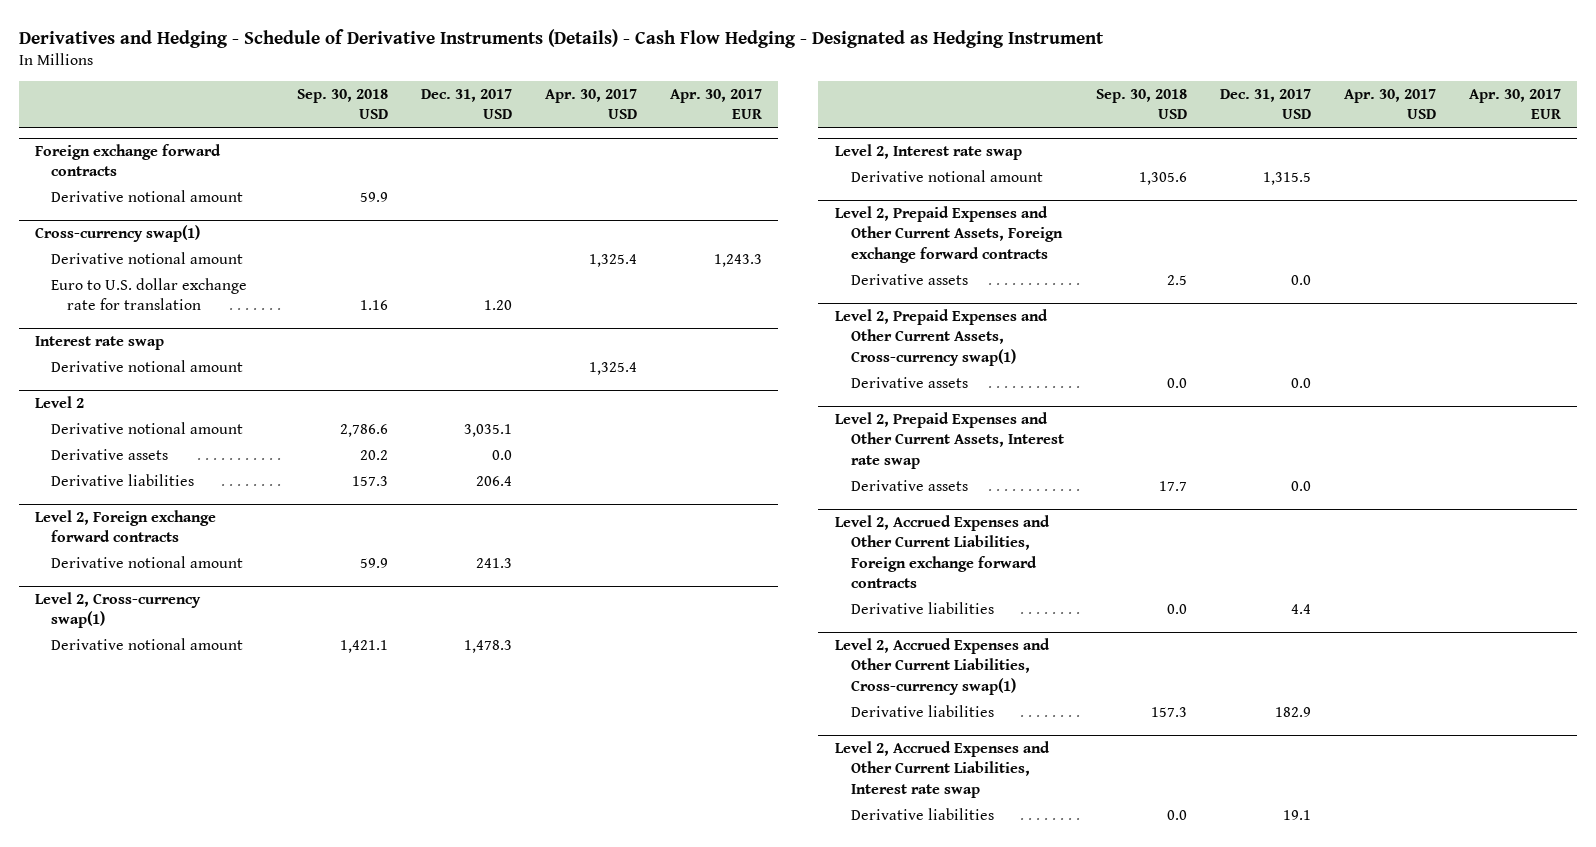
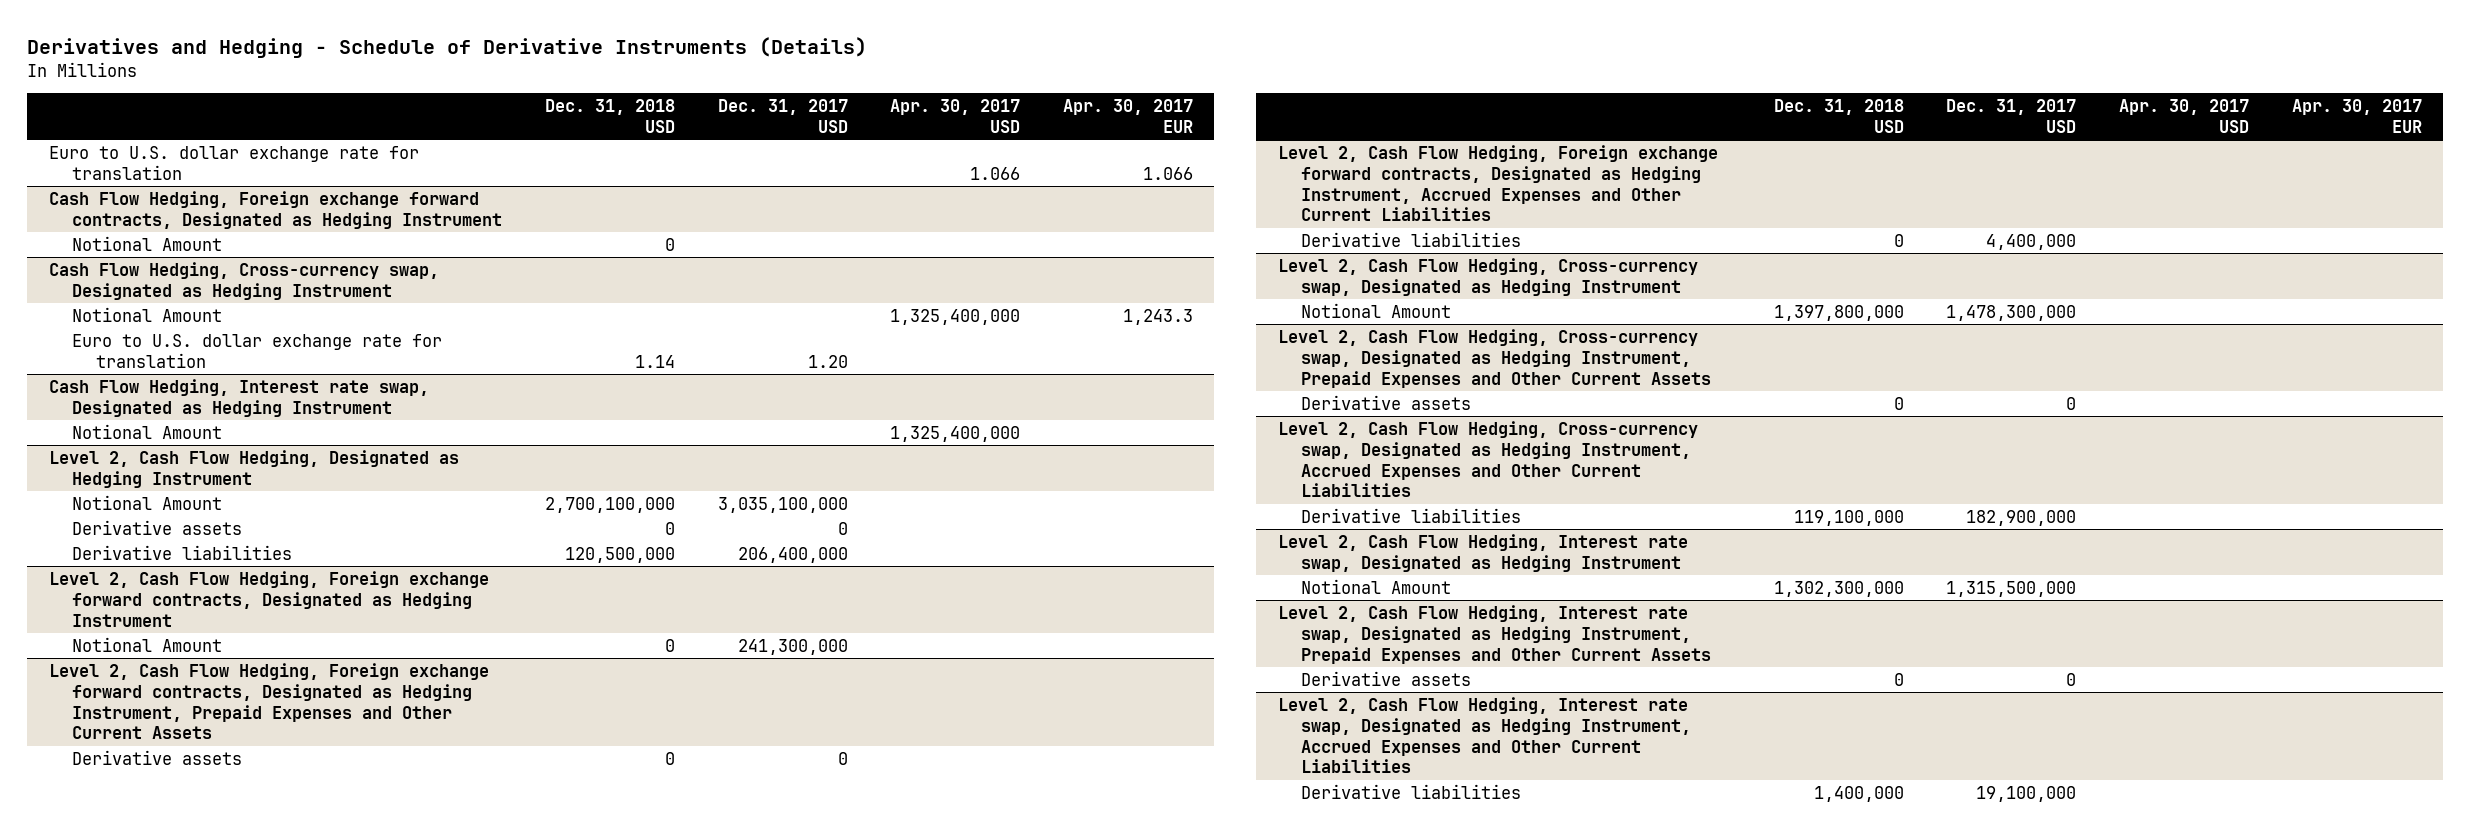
- Derivatives and Hedging - Schedule of Derivative Instruments (Details) - Cash Flow Hedging - Designated as Hedging Instrument
+ Derivatives and Hedging - Schedule of Derivative Instruments (Details)
- | Sep. 30, 2018 USD | Dec. 31, 2017 USD | Apr. 30, 2017 USD | Apr. 30, 2017 EUR
+ | Dec. 31, 2018 USD | Dec. 31, 2017 USD | Apr. 30, 2017 USD | Apr. 30, 2017 EUR
- Foreign exchange forward contracts
- Derivative notional amount | 59.9 | | |
- Cross-currency swap(1)
- Derivative notional amount | | | 1,325.4 | 1,243.3
+ Euro to U.S. dollar exchange rate for translation | | | 1.066 | 1.066
+ Cash Flow Hedging, Foreign exchange forward contracts, Designated as Hedging Instrument
+ Notional Amount | 0 | | |
+ Cash Flow Hedging, Cross-currency swap, Designated as Hedging Instrument
+ Notional Amount | | | 1,325,400,000 | 1,243.3
- Interest rate swap
- Derivative notional amount | | | 1,325.4 |
- Level 2
- Derivative notional amount | 2,786.6 | 3,035.1 | |
- Derivative assets | 20.2 | 0.0 | |
- Derivative liabilities | 157.3 | 206.4 | |
- Level 2, Foreign exchange forward contracts
- Derivative notional amount | 59.9 | 241.3 | |
- Level 2, Cross-currency swap(1)
- Derivative notional amount | 1,421.1 | 1,478.3 | |
- Level 2, Interest rate swap
- Derivative notional amount | 1,305.6 | 1,315.5 | |
- Level 2, Prepaid Expenses and Other Current Assets, Foreign exchange forward contracts
- Derivative assets | 2.5 | 0.0 | |
- Level 2, Prepaid Expenses and Other Current Assets, Cross-currency swap(1)
- Derivative assets | 0.0 | 0.0 | |
- Level 2, Prepaid Expenses and Other Current Assets, Interest rate swap
- Derivative assets | 17.7 | 0.0 | |
- Level 2, Accrued Expenses and Other Current Liabilities, Foreign exchange forward contracts
- Derivative liabilities | 0.0 | 4.4 | |
- Level 2, Accrued Expenses and Other Current Liabilities, Cross-currency swap(1)
- Derivative liabilities | 157.3 | 182.9 | |
- Level 2, Accrued Expenses and Other Current Liabilities, Interest rate swap
- Derivative liabilities | 0.0 | 19.1 | |
+ Cash Flow Hedging, Interest rate swap, Designated as Hedging Instrument
+ Notional Amount | | | 1,325,400,000 |
+ Level 2, Cash Flow Hedging, Designated as Hedging Instrument
+ Notional Amount | 2,700,100,000 | 3,035,100,000 | |
+ Derivative assets | 0 | 0 | |
+ Derivative liabilities | 120,500,000 | 206,400,000 | |
+ Level 2, Cash Flow Hedging, Foreign exchange forward contracts, Designated as Hedging Instrument
+ Notional Amount | 0 | 241,300,000 | |
+ Level 2, Cash Flow Hedging, Foreign exchange forward contracts, Designated as Hedging Instrument, Prepaid Expenses and Other Current Assets
+ Derivative assets | 0 | 0 | |
+ Level 2, Cash Flow Hedging, Foreign exchange forward contracts, Designated as Hedging Instrument, Accrued Expenses and Other Current Liabilities
+ Derivative liabilities | 0 | 4,400,000 | |
+ Level 2, Cash Flow Hedging, Cross-currency swap, Designated as Hedging Instrument
+ Notional Amount | 1,397,800,000 | 1,478,300,000 | |
+ Level 2, Cash Flow Hedging, Cross-currency swap, Designated as Hedging Instrument, Prepaid Expenses and Other Current Assets
+ Derivative assets | 0 | 0 | |
+ Level 2, Cash Flow Hedging, Cross-currency swap, Designated as Hedging Instrument, Accrued Expenses and Other Current Liabilities
+ Derivative liabilities | 119,100,000 | 182,900,000 | |
+ Level 2, Cash Flow Hedging, Interest rate swap, Designated as Hedging Instrument
+ Notional Amount | 1,302,300,000 | 1,315,500,000 | |
+ Level 2, Cash Flow Hedging, Interest rate swap, Designated as Hedging Instrument, Prepaid Expenses and Other Current Assets
+ Derivative assets | 0 | 0 | |
+ Level 2, Cash Flow Hedging, Interest rate swap, Designated as Hedging Instrument, Accrued Expenses and Other Current Liabilities
+ Derivative liabilities | 1,400,000 | 19,100,000 | |

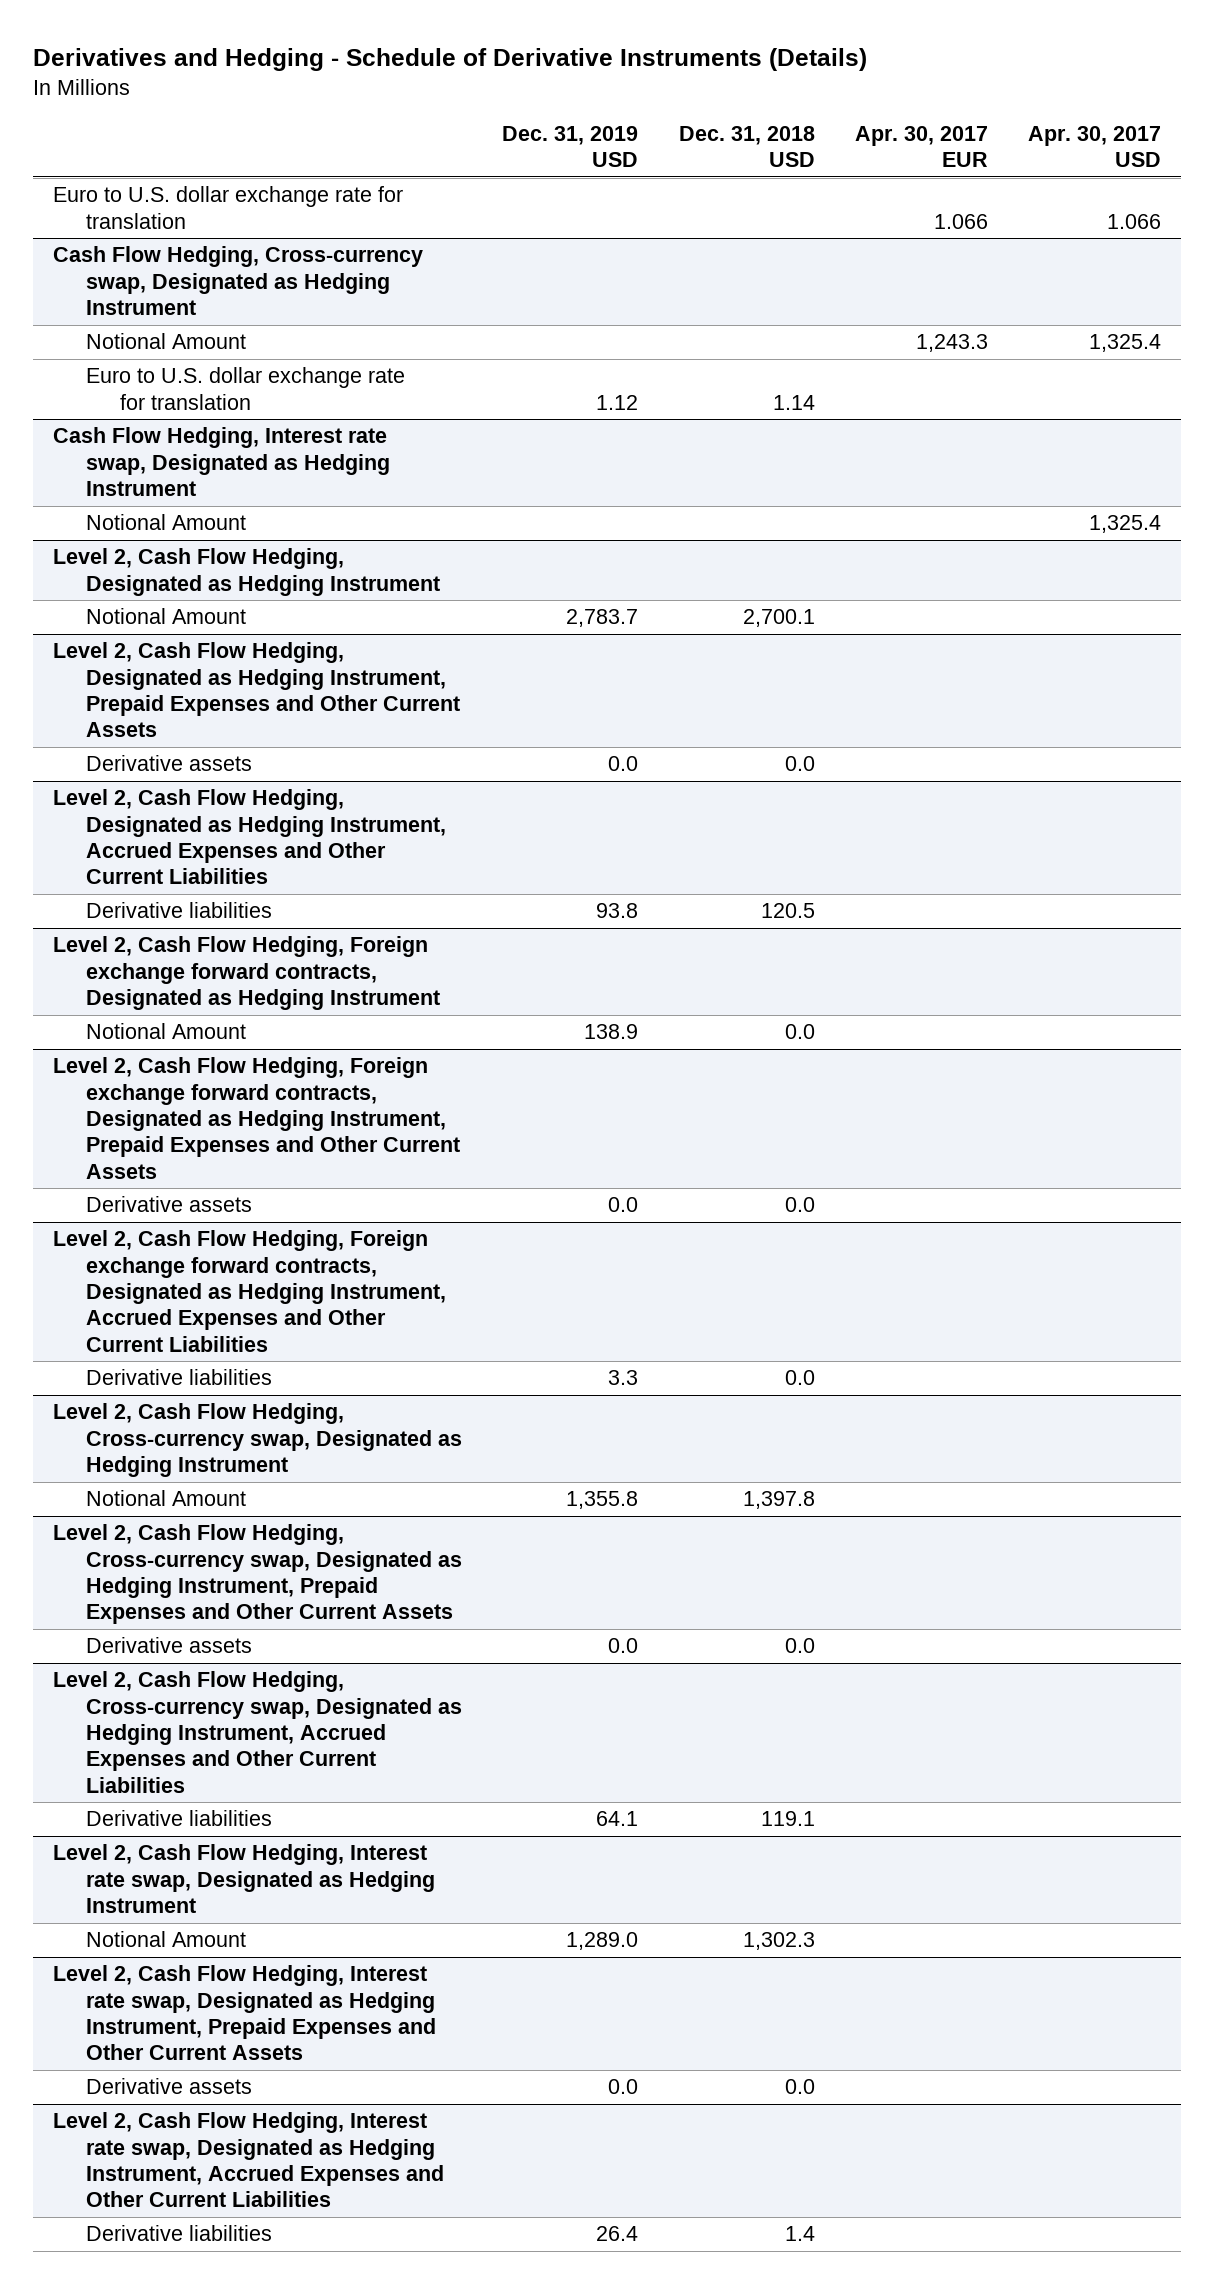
- | Dec. 31, 2018 USD | Dec. 31, 2017 USD | Apr. 30, 2017 USD | Apr. 30, 2017 EUR
+ | Dec. 31, 2019 USD | Dec. 31, 2018 USD | Apr. 30, 2017 EUR | Apr. 30, 2017 USD
- Cash Flow Hedging, Foreign exchange forward contracts, Designated as Hedging Instrument
- Notional Amount | 0 | | |
@ Cash Flow Hedging, Cross-currency swap, Designated as Hedging Instrument
- Notional Amount | | | 1,325,400,000 | 1,243.3
+ Notional Amount | | | 1,243.3 | 1,325.4
@ Cash Flow Hedging, Interest rate swap, Designated as Hedging Instrument
- Notional Amount | | | 1,325,400,000 |
+ Notional Amount | | | | 1,325.4
@ Level 2, Cash Flow Hedging, Designated as Hedging Instrument
- Notional Amount | 2,700,100,000 | 3,035,100,000 | |
- Derivative assets | 0 | 0 | |
- Derivative liabilities | 120,500,000 | 206,400,000 | |
+ Notional Amount | 2,783.7 | 2,700.1 | |
+ Level 2, Cash Flow Hedging, Designated as Hedging Instrument, Prepaid Expenses and Other Current Assets
+ Derivative assets | 0.0 | 0.0 | |
+ Level 2, Cash Flow Hedging, Designated as Hedging Instrument, Accrued Expenses and Other Current Liabilities
+ Derivative liabilities | 93.8 | 120.5 | |
@ Level 2, Cash Flow Hedging, Foreign exchange forward contracts, Designated as Hedging Instrument
- Notional Amount | 0 | 241,300,000 | |
+ Notional Amount | 138.9 | 0.0 | |
@ Level 2, Cash Flow Hedging, Foreign exchange forward contracts, Designated as Hedging Instrument, Prepaid Expenses and Other Current Assets
- Derivative assets | 0 | 0 | |
+ Derivative assets | 0.0 | 0.0 | |
@ Level 2, Cash Flow Hedging, Foreign exchange forward contracts, Designated as Hedging Instrument, Accrued Expenses and Other Current Liabilities
- Derivative liabilities | 0 | 4,400,000 | |
+ Derivative liabilities | 3.3 | 0.0 | |
@ Level 2, Cash Flow Hedging, Cross-currency swap, Designated as Hedging Instrument
- Notional Amount | 1,397,800,000 | 1,478,300,000 | |
+ Notional Amount | 1,355.8 | 1,397.8 | |
@ Level 2, Cash Flow Hedging, Cross-currency swap, Designated as Hedging Instrument, Prepaid Expenses and Other Current Assets
- Derivative assets | 0 | 0 | |
+ Derivative assets | 0.0 | 0.0 | |
@ Level 2, Cash Flow Hedging, Cross-currency swap, Designated as Hedging Instrument, Accrued Expenses and Other Current Liabilities
- Derivative liabilities | 119,100,000 | 182,900,000 | |
+ Derivative liabilities | 64.1 | 119.1 | |
@ Level 2, Cash Flow Hedging, Interest rate swap, Designated as Hedging Instrument
- Notional Amount | 1,302,300,000 | 1,315,500,000 | |
+ Notional Amount | 1,289.0 | 1,302.3 | |
@ Level 2, Cash Flow Hedging, Interest rate swap, Designated as Hedging Instrument, Prepaid Expenses and Other Current Assets
- Derivative assets | 0 | 0 | |
+ Derivative assets | 0.0 | 0.0 | |
@ Level 2, Cash Flow Hedging, Interest rate swap, Designated as Hedging Instrument, Accrued Expenses and Other Current Liabilities
- Derivative liabilities | 1,400,000 | 19,100,000 | |
+ Derivative liabilities | 26.4 | 1.4 | |

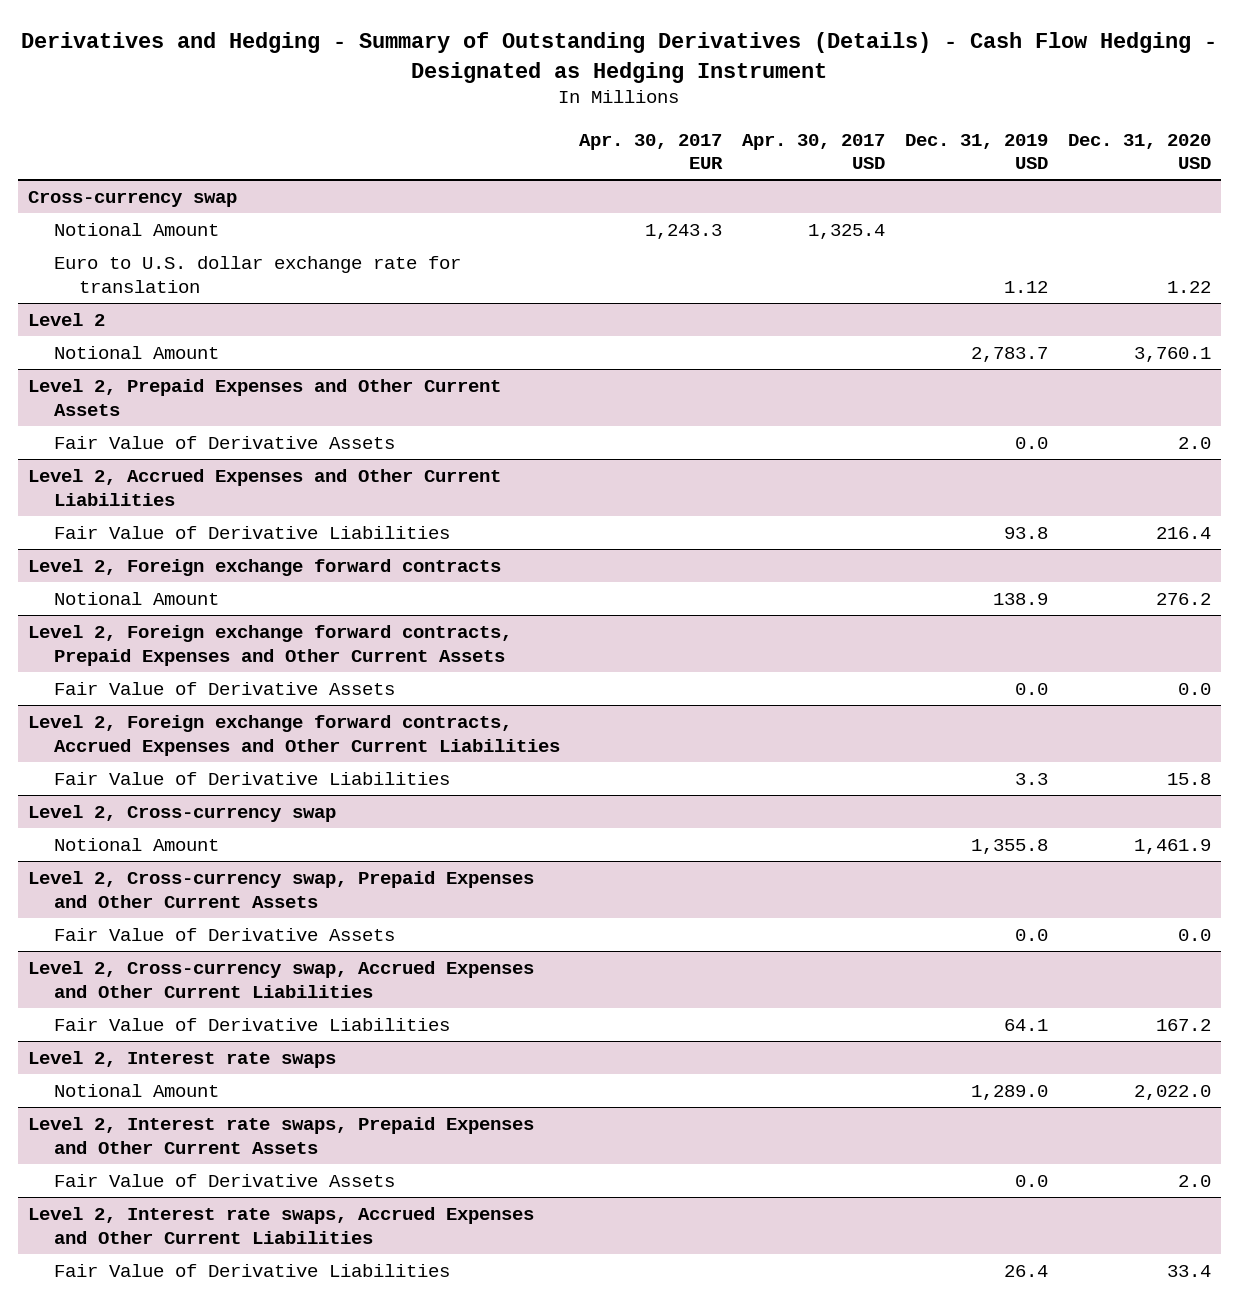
- Derivatives and Hedging - Schedule of Derivative Instruments (Details)
+ Derivatives and Hedging - Summary of Outstanding Derivatives (Details) - Cash Flow Hedging - Designated as Hedging Instrument
- | Dec. 31, 2019 USD | Dec. 31, 2018 USD | Apr. 30, 2017 EUR | Apr. 30, 2017 USD
+ | Apr. 30, 2017 EUR | Apr. 30, 2017 USD | Dec. 31, 2019 USD | Dec. 31, 2020 USD
- Euro to U.S. dollar exchange rate for translation | | | 1.066 | 1.066
- Cash Flow Hedging, Cross-currency swap, Designated as Hedging Instrument
+ Cross-currency swap
- Cash Flow Hedging, Interest rate swap, Designated as Hedging Instrument
- Notional Amount | | | | 1,325.4
- Level 2, Cash Flow Hedging, Designated as Hedging Instrument
+ Level 2
- Level 2, Cash Flow Hedging, Designated as Hedging Instrument, Prepaid Expenses and Other Current Assets
- Derivative assets | 0.0 | 0.0 | |
- Level 2, Cash Flow Hedging, Designated as Hedging Instrument, Accrued Expenses and Other Current Liabilities
- Derivative liabilities | 93.8 | 120.5 | |
- Level 2, Cash Flow Hedging, Foreign exchange forward contracts, Designated as Hedging Instrument
+ Level 2, Prepaid Expenses and Other Current Assets
+ Fair Value of Derivative Assets | | | 0.0 | 2.0
+ Level 2, Accrued Expenses and Other Current Liabilities
+ Fair Value of Derivative Liabilities | | | 93.8 | 216.4
+ Level 2, Foreign exchange forward contracts
- Level 2, Cash Flow Hedging, Foreign exchange forward contracts, Designated as Hedging Instrument, Prepaid Expenses and Other Current Assets
- Derivative assets | 0.0 | 0.0 | |
- Level 2, Cash Flow Hedging, Foreign exchange forward contracts, Designated as Hedging Instrument, Accrued Expenses and Other Current Liabilities
- Derivative liabilities | 3.3 | 0.0 | |
- Level 2, Cash Flow Hedging, Cross-currency swap, Designated as Hedging Instrument
+ Level 2, Foreign exchange forward contracts, Prepaid Expenses and Other Current Assets
+ Fair Value of Derivative Assets | | | 0.0 | 0.0
+ Level 2, Foreign exchange forward contracts, Accrued Expenses and Other Current Liabilities
+ Fair Value of Derivative Liabilities | | | 3.3 | 15.8
+ Level 2, Cross-currency swap
- Level 2, Cash Flow Hedging, Cross-currency swap, Designated as Hedging Instrument, Prepaid Expenses and Other Current Assets
- Derivative assets | 0.0 | 0.0 | |
- Level 2, Cash Flow Hedging, Cross-currency swap, Designated as Hedging Instrument, Accrued Expenses and Other Current Liabilities
- Derivative liabilities | 64.1 | 119.1 | |
- Level 2, Cash Flow Hedging, Interest rate swap, Designated as Hedging Instrument
+ Level 2, Cross-currency swap, Prepaid Expenses and Other Current Assets
+ Fair Value of Derivative Assets | | | 0.0 | 0.0
+ Level 2, Cross-currency swap, Accrued Expenses and Other Current Liabilities
+ Fair Value of Derivative Liabilities | | | 64.1 | 167.2
+ Level 2, Interest rate swaps
- Level 2, Cash Flow Hedging, Interest rate swap, Designated as Hedging Instrument, Prepaid Expenses and Other Current Assets
- Derivative assets | 0.0 | 0.0 | |
- Level 2, Cash Flow Hedging, Interest rate swap, Designated as Hedging Instrument, Accrued Expenses and Other Current Liabilities
- Derivative liabilities | 26.4 | 1.4 | |
+ Level 2, Interest rate swaps, Prepaid Expenses and Other Current Assets
+ Fair Value of Derivative Assets | | | 0.0 | 2.0
+ Level 2, Interest rate swaps, Accrued Expenses and Other Current Liabilities
+ Fair Value of Derivative Liabilities | | | 26.4 | 33.4

